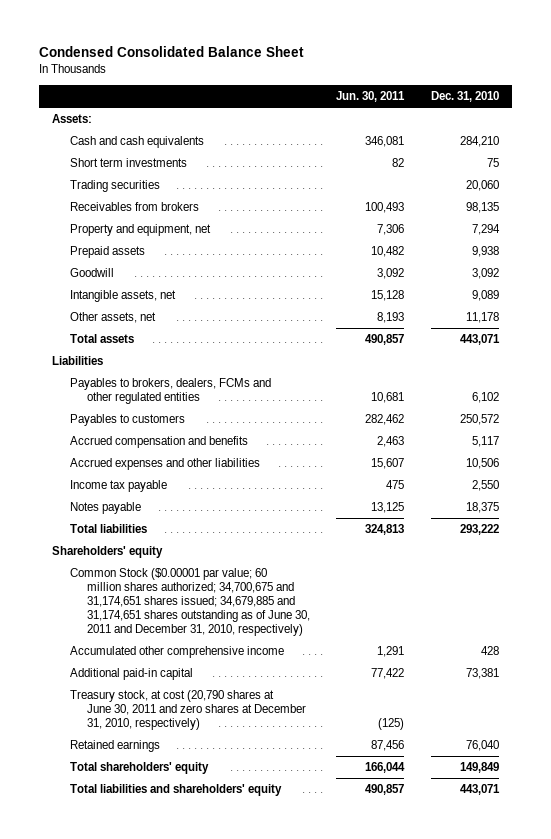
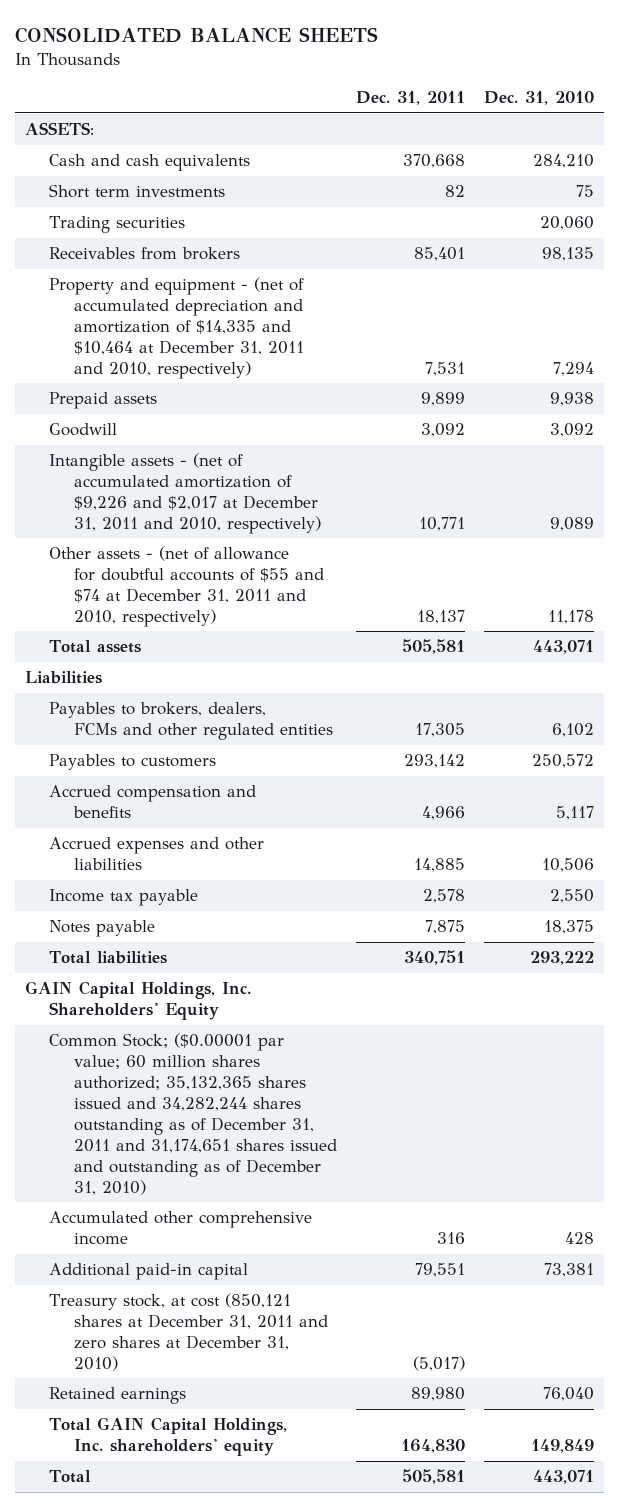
- Condensed Consolidated Balance Sheet
+ CONSOLIDATED BALANCE SHEETS
- | Jun. 30, 2011 | Dec. 31, 2010
+ | Dec. 31, 2011 | Dec. 31, 2010
- Assets:
+ ASSETS:
- Property and equipment, net | 7,306 | 7,294
+ Property and equipment - (net of accumulated depreciation and amortization of $14,335 and $10,464 at December 31, 2011 and 2010, respectively) | 7,531 | 7,294
- Intangible assets, net | 15,128 | 9,089
- Other assets, net | 8,193 | 11,178
+ Intangible assets - (net of accumulated amortization of $9,226 and $2,017 at December 31, 2011 and 2010, respectively) | 10,771 | 9,089
+ Other assets - (net of allowance for doubtful accounts of $55 and $74 at December 31, 2011 and 2010, respectively) | 18,137 | 11,178
- Shareholders' equity
- Common Stock ($0.00001 par value; 60 million shares authorized; 34,700,675 and 31,174,651 shares issued; 34,679,885 and 31,174,651 shares outstanding as of June 30, 2011 and December 31, 2010, respectively)
+ GAIN Capital Holdings, Inc. Shareholders' Equity
+ Common Stock; ($0.00001 par value; 60 million shares authorized; 35,132,365 shares issued and 34,282,244 shares outstanding as of December 31, 2011 and 31,174,651 shares issued and outstanding as of December 31, 2010)
- Treasury stock, at cost (20,790 shares at June 30, 2011 and zero shares at December 31, 2010, respectively) | (125) |
+ Treasury stock, at cost (850,121 shares at December 31, 2011 and zero shares at December 31, 2010) | (5,017) |
- Total shareholders' equity | 166,044 | 149,849
- Total liabilities and shareholders' equity | 490,857 | 443,071
+ Total GAIN Capital Holdings, Inc. shareholders' equity | 164,830 | 149,849
+ Total | 505,581 | 443,071

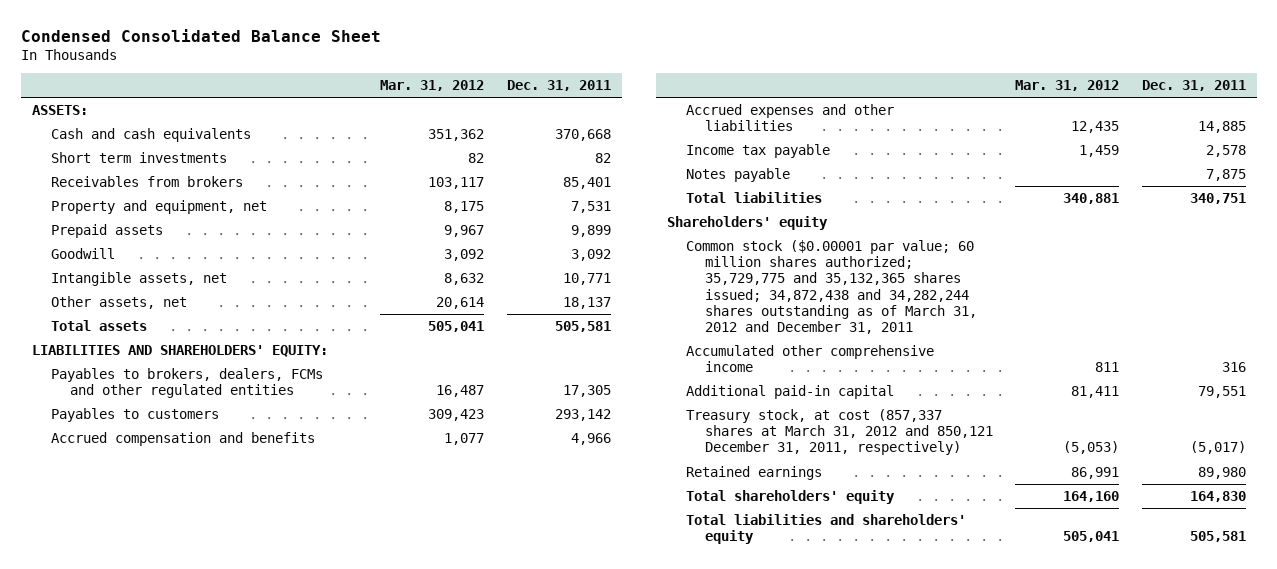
- CONSOLIDATED BALANCE SHEETS
+ Condensed Consolidated Balance Sheet
- | Dec. 31, 2011 | Dec. 31, 2010
+ | Mar. 31, 2012 | Dec. 31, 2011
- Trading securities | | 20,060
- Property and equipment - (net of accumulated depreciation and amortization of $14,335 and $10,464 at December 31, 2011 and 2010, respectively) | 7,531 | 7,294
+ Property and equipment, net | 8,175 | 7,531
- Intangible assets - (net of accumulated amortization of $9,226 and $2,017 at December 31, 2011 and 2010, respectively) | 10,771 | 9,089
- Other assets - (net of allowance for doubtful accounts of $55 and $74 at December 31, 2011 and 2010, respectively) | 18,137 | 11,178
+ Intangible assets, net | 8,632 | 10,771
+ Other assets, net | 20,614 | 18,137
- Liabilities
+ LIABILITIES AND SHAREHOLDERS' EQUITY:
- GAIN Capital Holdings, Inc. Shareholders' Equity
- Common Stock; ($0.00001 par value; 60 million shares authorized; 35,132,365 shares issued and 34,282,244 shares outstanding as of December 31, 2011 and 31,174,651 shares issued and outstanding as of December 31, 2010)
+ Shareholders' equity
+ Common stock ($0.00001 par value; 60 million shares authorized; 35,729,775 and 35,132,365 shares issued; 34,872,438 and 34,282,244 shares outstanding as of March 31, 2012 and December 31, 2011
- Treasury stock, at cost (850,121 shares at December 31, 2011 and zero shares at December 31, 2010) | (5,017) |
+ Treasury stock, at cost (857,337 shares at March 31, 2012 and 850,121 December 31, 2011, respectively) | (5,053) | (5,017)
- Total GAIN Capital Holdings, Inc. shareholders' equity | 164,830 | 149,849
- Total | 505,581 | 443,071
+ Total shareholders' equity | 164,160 | 164,830
+ Total liabilities and shareholders' equity | 505,041 | 505,581

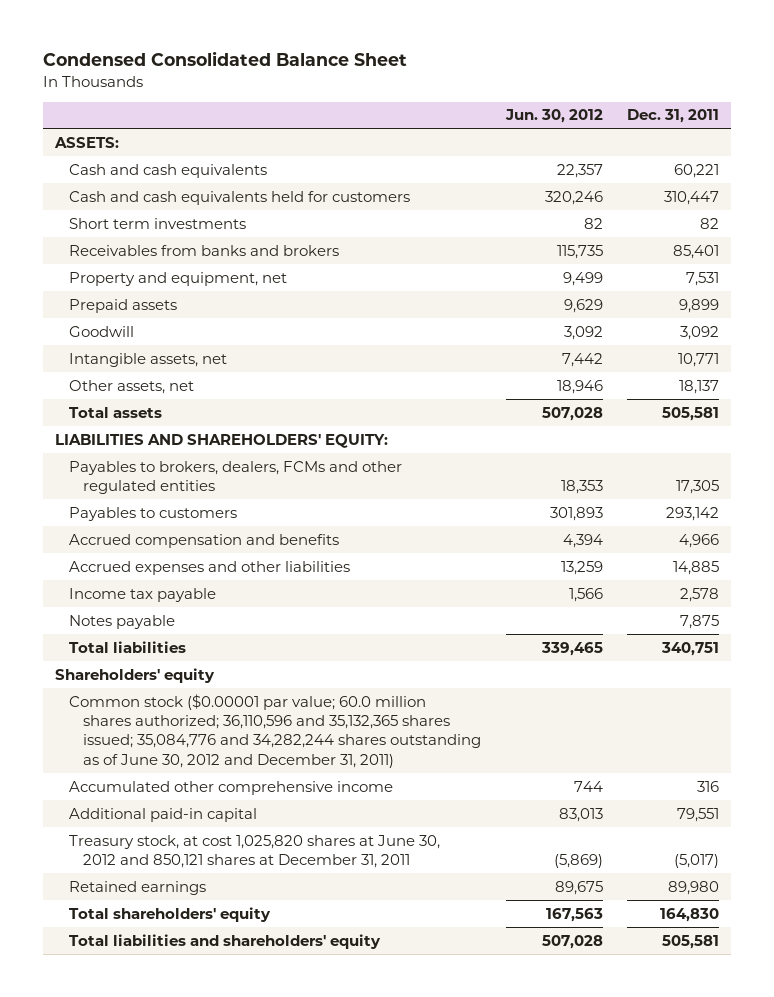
- | Mar. 31, 2012 | Dec. 31, 2011
+ | Jun. 30, 2012 | Dec. 31, 2011
- Cash and cash equivalents | 351,362 | 370,668
+ Cash and cash equivalents | 22,357 | 60,221
+ Cash and cash equivalents held for customers | 320,246 | 310,447
- Receivables from brokers | 103,117 | 85,401
+ Receivables from banks and brokers | 115,735 | 85,401
- Common stock ($0.00001 par value; 60 million shares authorized; 35,729,775 and 35,132,365 shares issued; 34,872,438 and 34,282,244 shares outstanding as of March 31, 2012 and December 31, 2011
+ Common stock ($0.00001 par value; 60.0 million shares authorized; 36,110,596 and 35,132,365 shares issued; 35,084,776 and 34,282,244 shares outstanding as of June 30, 2012 and December 31, 2011)
- Treasury stock, at cost (857,337 shares at March 31, 2012 and 850,121 December 31, 2011, respectively) | (5,053) | (5,017)
+ Treasury stock, at cost 1,025,820 shares at June 30, 2012 and 850,121 shares at December 31, 2011 | (5,869) | (5,017)

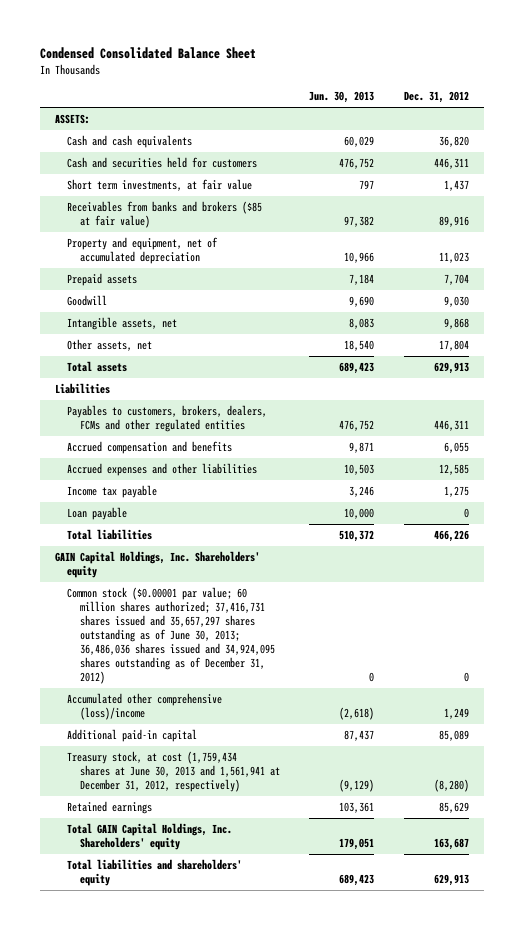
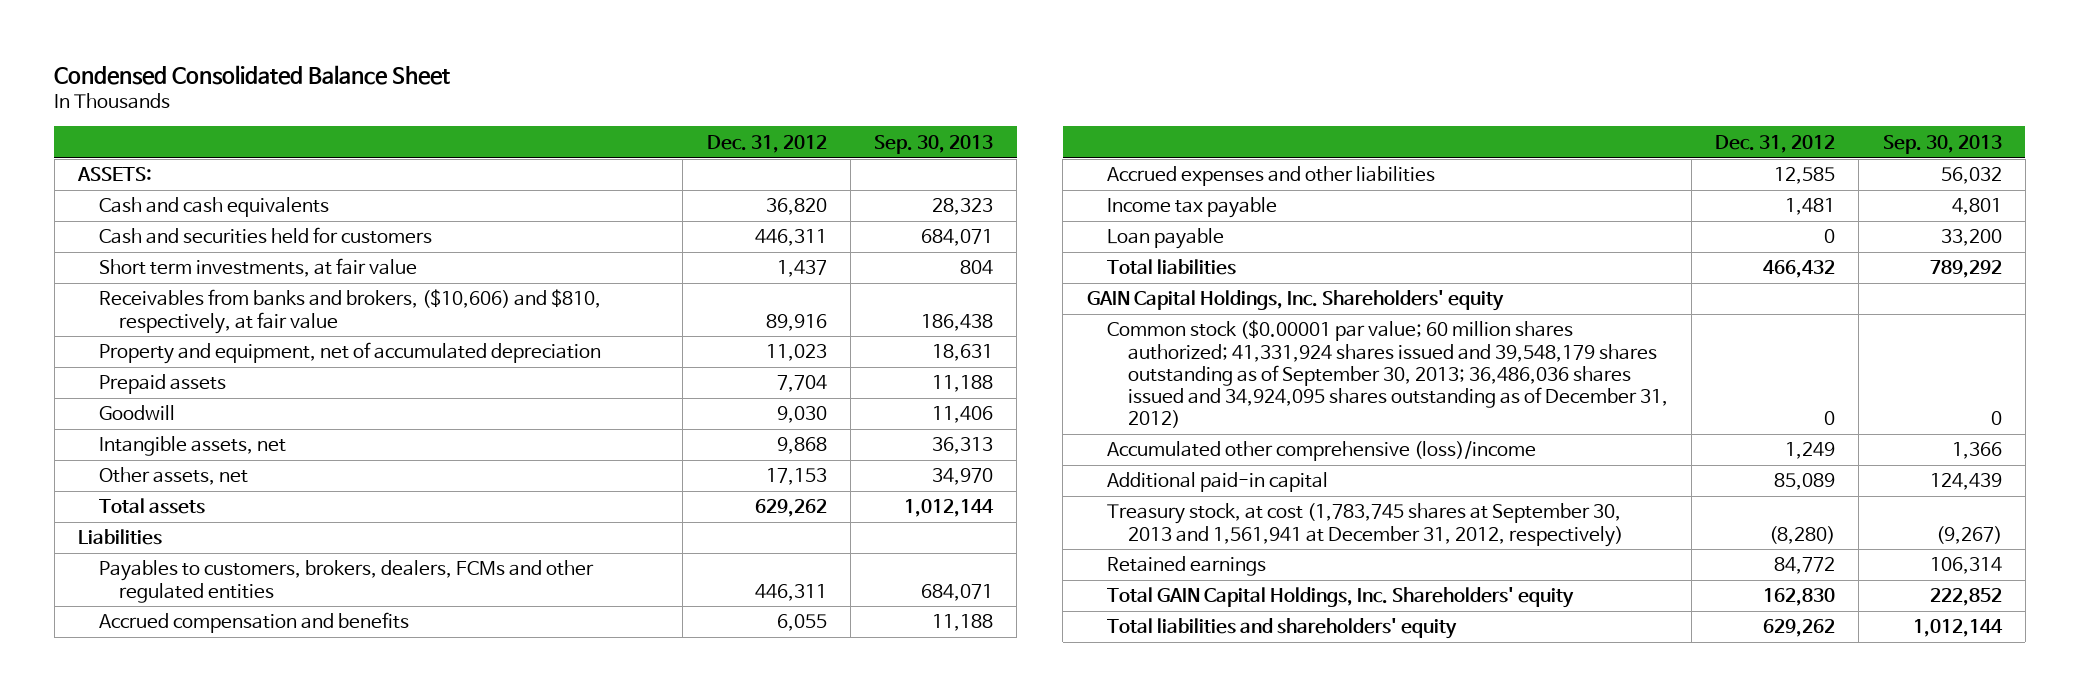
- | Jun. 30, 2013 | Dec. 31, 2012
+ | Dec. 31, 2012 | Sep. 30, 2013
- Receivables from banks and brokers ($85 at fair value) | 97,382 | 89,916
+ Receivables from banks and brokers, ($10,606) and $810, respectively, at fair value | 89,916 | 186,438
- Other assets, net | 18,540 | 17,804
- Total assets | 689,423 | 629,913
+ Other assets, net | 17,153 | 34,970
+ Total assets | 629,262 | 1,012,144
- Income tax payable | 3,246 | 1,275
+ Income tax payable | 1,481 | 4,801
- Total liabilities | 510,372 | 466,226
+ Total liabilities | 466,432 | 789,292
- Common stock ($0.00001 par value; 60 million shares authorized; 37,416,731 shares issued and 35,657,297 shares outstanding as of June 30, 2013; 36,486,036 shares issued and 34,924,095 shares outstanding as of December 31, 2012) | 0 | 0
+ Common stock ($0.00001 par value; 60 million shares authorized; 41,331,924 shares issued and 39,548,179 shares outstanding as of September 30, 2013; 36,486,036 shares issued and 34,924,095 shares outstanding as of December 31, 2012) | 0 | 0
- Treasury stock, at cost (1,759,434 shares at June 30, 2013 and 1,561,941 at December 31, 2012, respectively) | (9,129) | (8,280)
- Retained earnings | 103,361 | 85,629
- Total GAIN Capital Holdings, Inc. Shareholders' equity | 179,051 | 163,687
- Total liabilities and shareholders' equity | 689,423 | 629,913
+ Treasury stock, at cost (1,783,745 shares at September 30, 2013 and 1,561,941 at December 31, 2012, respectively) | (8,280) | (9,267)
+ Retained earnings | 84,772 | 106,314
+ Total GAIN Capital Holdings, Inc. Shareholders' equity | 162,830 | 222,852
+ Total liabilities and shareholders' equity | 629,262 | 1,012,144

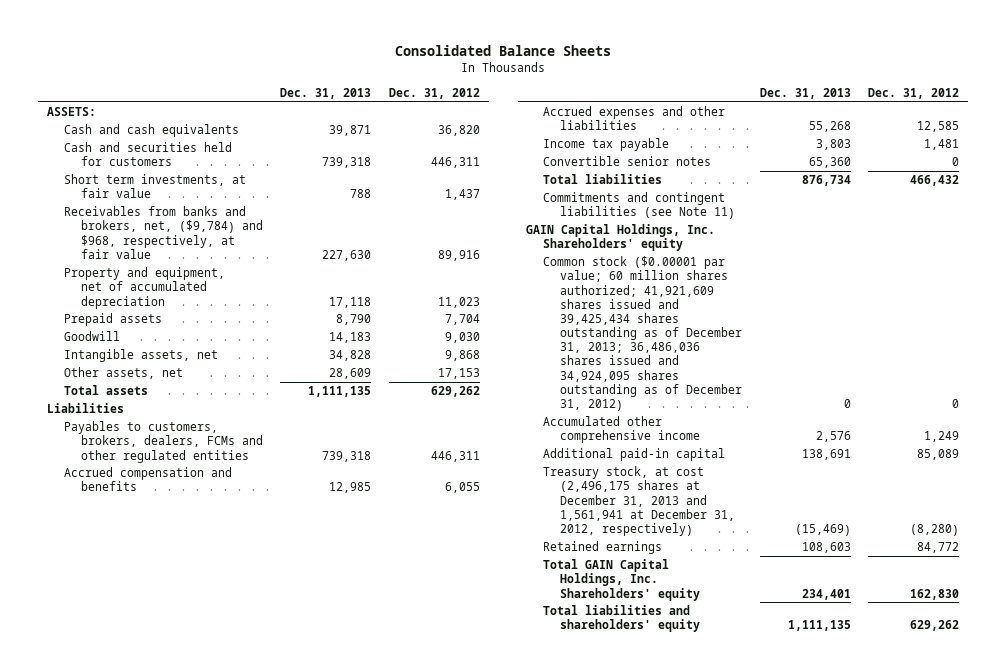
- Condensed Consolidated Balance Sheet
+ Consolidated Balance Sheets
- | Dec. 31, 2012 | Sep. 30, 2013
+ | Dec. 31, 2013 | Dec. 31, 2012
- Receivables from banks and brokers, ($10,606) and $810, respectively, at fair value | 89,916 | 186,438
+ Receivables from banks and brokers, net, ($9,784) and $968, respectively, at fair value | 227,630 | 89,916
- Loan payable | 0 | 33,200
+ Convertible senior notes | 65,360 | 0
+ Commitments and contingent liabilities (see Note 11)
- Common stock ($0.00001 par value; 60 million shares authorized; 41,331,924 shares issued and 39,548,179 shares outstanding as of September 30, 2013; 36,486,036 shares issued and 34,924,095 shares outstanding as of December 31, 2012) | 0 | 0
- Accumulated other comprehensive (loss)/income | 1,249 | 1,366
+ Common stock ($0.00001 par value; 60 million shares authorized; 41,921,609 shares issued and 39,425,434 shares outstanding as of December 31, 2013; 36,486,036 shares issued and 34,924,095 shares outstanding as of December 31, 2012) | 0 | 0
+ Accumulated other comprehensive income | 2,576 | 1,249
- Treasury stock, at cost (1,783,745 shares at September 30, 2013 and 1,561,941 at December 31, 2012, respectively) | (8,280) | (9,267)
+ Treasury stock, at cost (2,496,175 shares at December 31, 2013 and 1,561,941 at December 31, 2012, respectively) | (15,469) | (8,280)

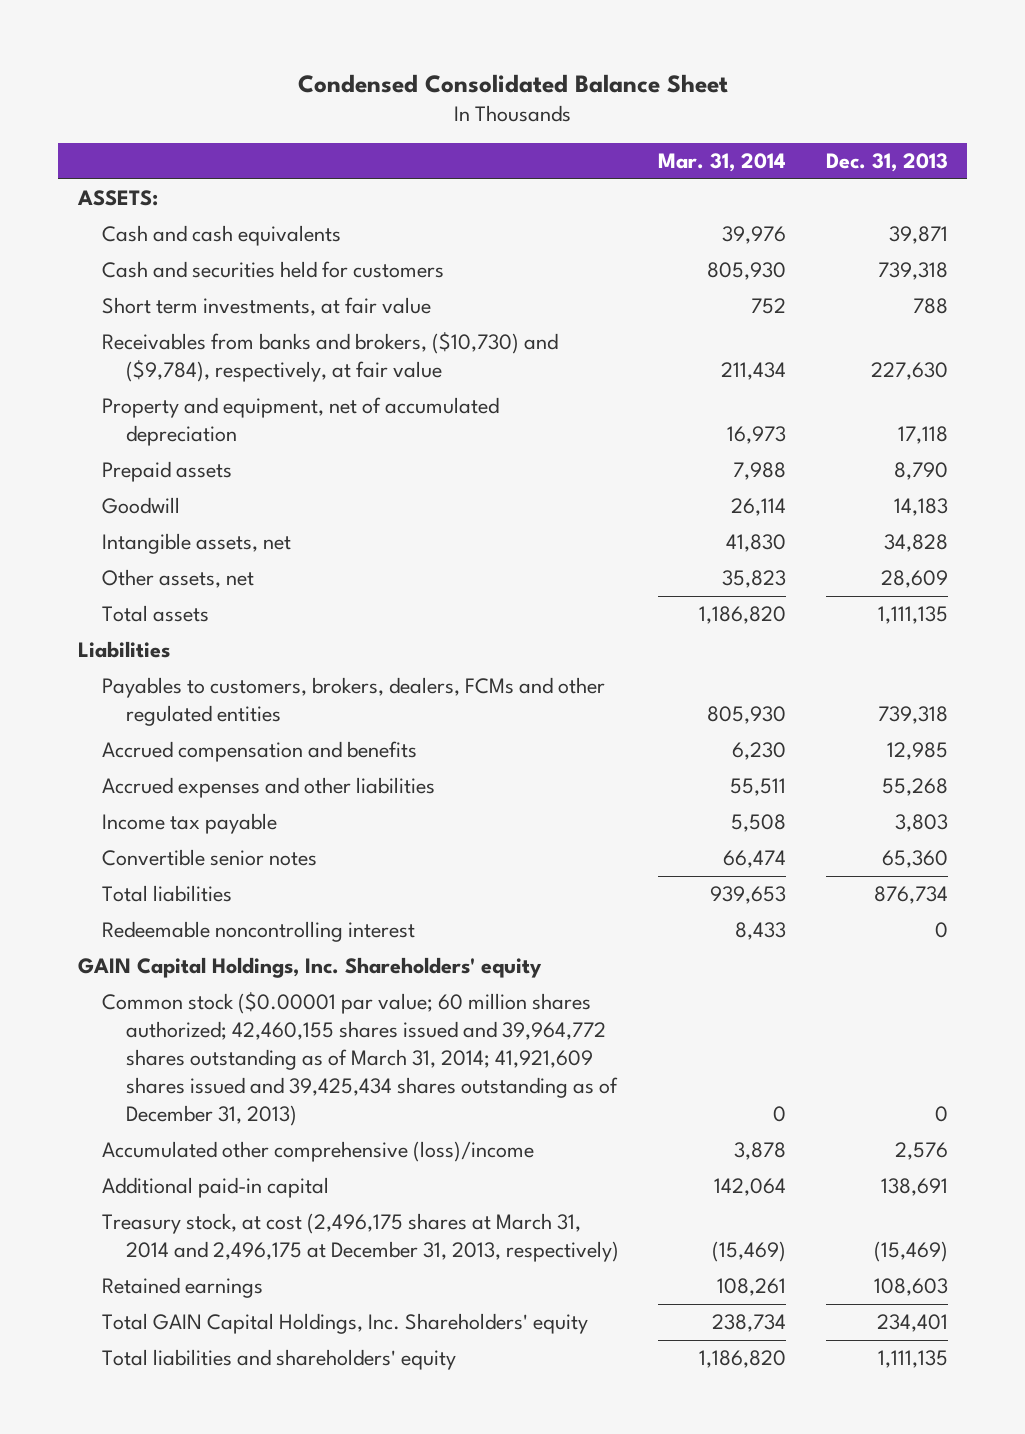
- Consolidated Balance Sheets
+ Condensed Consolidated Balance Sheet
- | Dec. 31, 2013 | Dec. 31, 2012
+ | Mar. 31, 2014 | Dec. 31, 2013
- Receivables from banks and brokers, net, ($9,784) and $968, respectively, at fair value | 227,630 | 89,916
+ Receivables from banks and brokers, ($10,730) and ($9,784), respectively, at fair value | 211,434 | 227,630
- Commitments and contingent liabilities (see Note 11)
+ Redeemable noncontrolling interest | 8,433 | 0
- Common stock ($0.00001 par value; 60 million shares authorized; 41,921,609 shares issued and 39,425,434 shares outstanding as of December 31, 2013; 36,486,036 shares issued and 34,924,095 shares outstanding as of December 31, 2012) | 0 | 0
- Accumulated other comprehensive income | 2,576 | 1,249
+ Common stock ($0.00001 par value; 60 million shares authorized; 42,460,155 shares issued and 39,964,772 shares outstanding as of March 31, 2014; 41,921,609 shares issued and 39,425,434 shares outstanding as of December 31, 2013) | 0 | 0
+ Accumulated other comprehensive (loss)/income | 3,878 | 2,576
- Treasury stock, at cost (2,496,175 shares at December 31, 2013 and 1,561,941 at December 31, 2012, respectively) | (15,469) | (8,280)
+ Treasury stock, at cost (2,496,175 shares at March 31, 2014 and 2,496,175 at December 31, 2013, respectively) | (15,469) | (15,469)

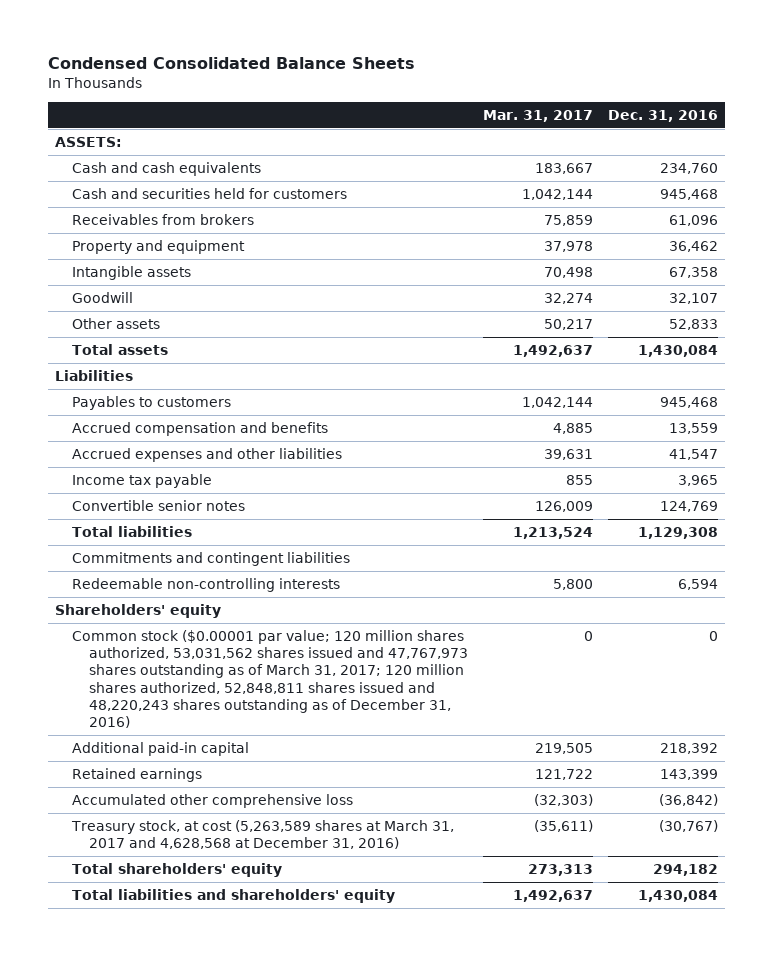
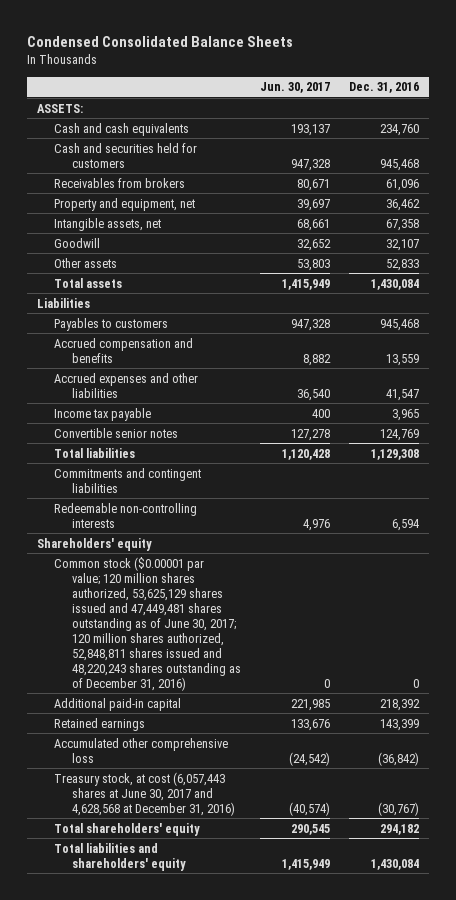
- | Mar. 31, 2017 | Dec. 31, 2016
+ | Jun. 30, 2017 | Dec. 31, 2016
- Property and equipment | 37,978 | 36,462
- Intangible assets | 70,498 | 67,358
+ Property and equipment, net | 39,697 | 36,462
+ Intangible assets, net | 68,661 | 67,358
- Common stock ($0.00001 par value; 120 million shares authorized, 53,031,562 shares issued and 47,767,973 shares outstanding as of March 31, 2017; 120 million shares authorized, 52,848,811 shares issued and 48,220,243 shares outstanding as of December 31, 2016) | 0 | 0
+ Common stock ($0.00001 par value; 120 million shares authorized, 53,625,129 shares issued and 47,449,481 shares outstanding as of June 30, 2017; 120 million shares authorized, 52,848,811 shares issued and 48,220,243 shares outstanding as of December 31, 2016) | 0 | 0
- Treasury stock, at cost (5,263,589 shares at March 31, 2017 and 4,628,568 at December 31, 2016) | (35,611) | (30,767)
+ Treasury stock, at cost (6,057,443 shares at June 30, 2017 and 4,628,568 at December 31, 2016) | (40,574) | (30,767)

